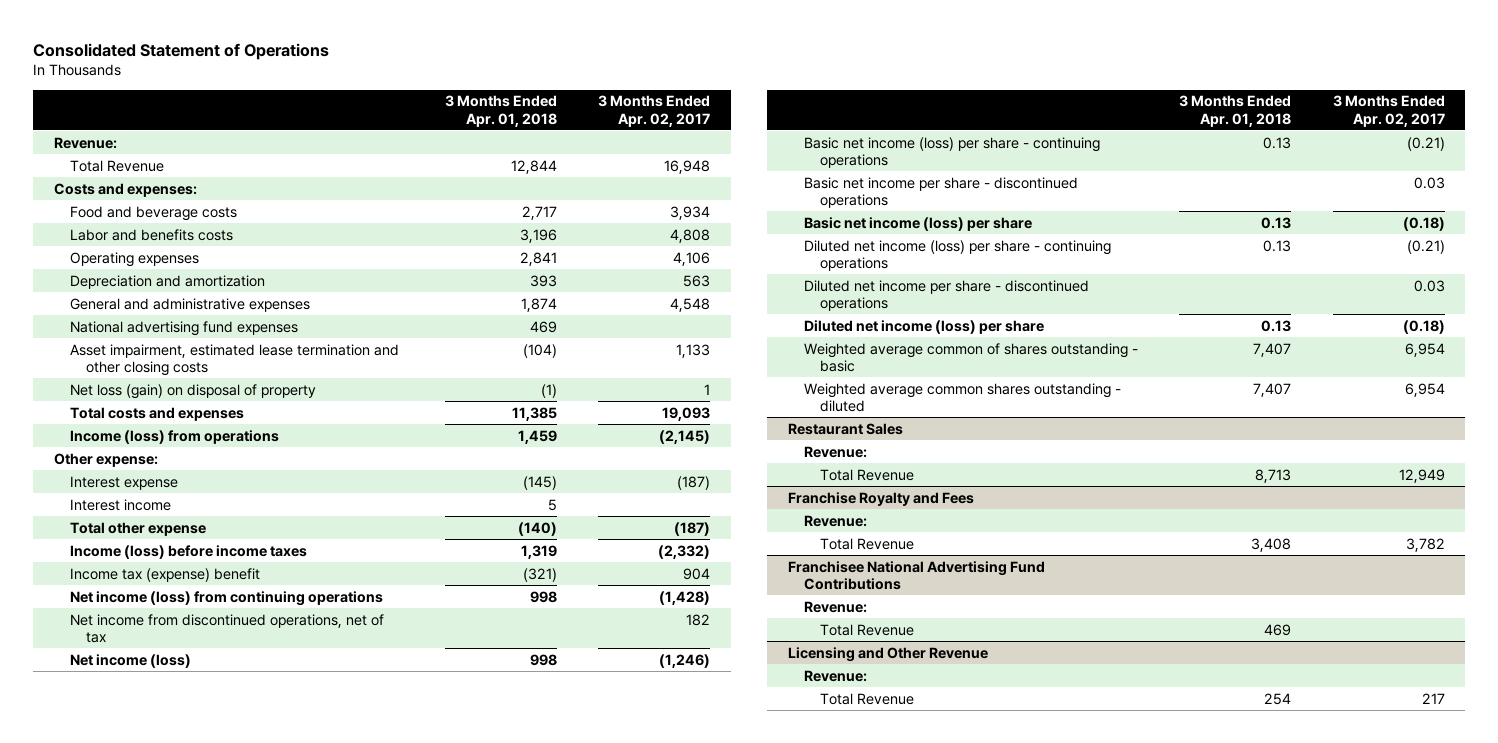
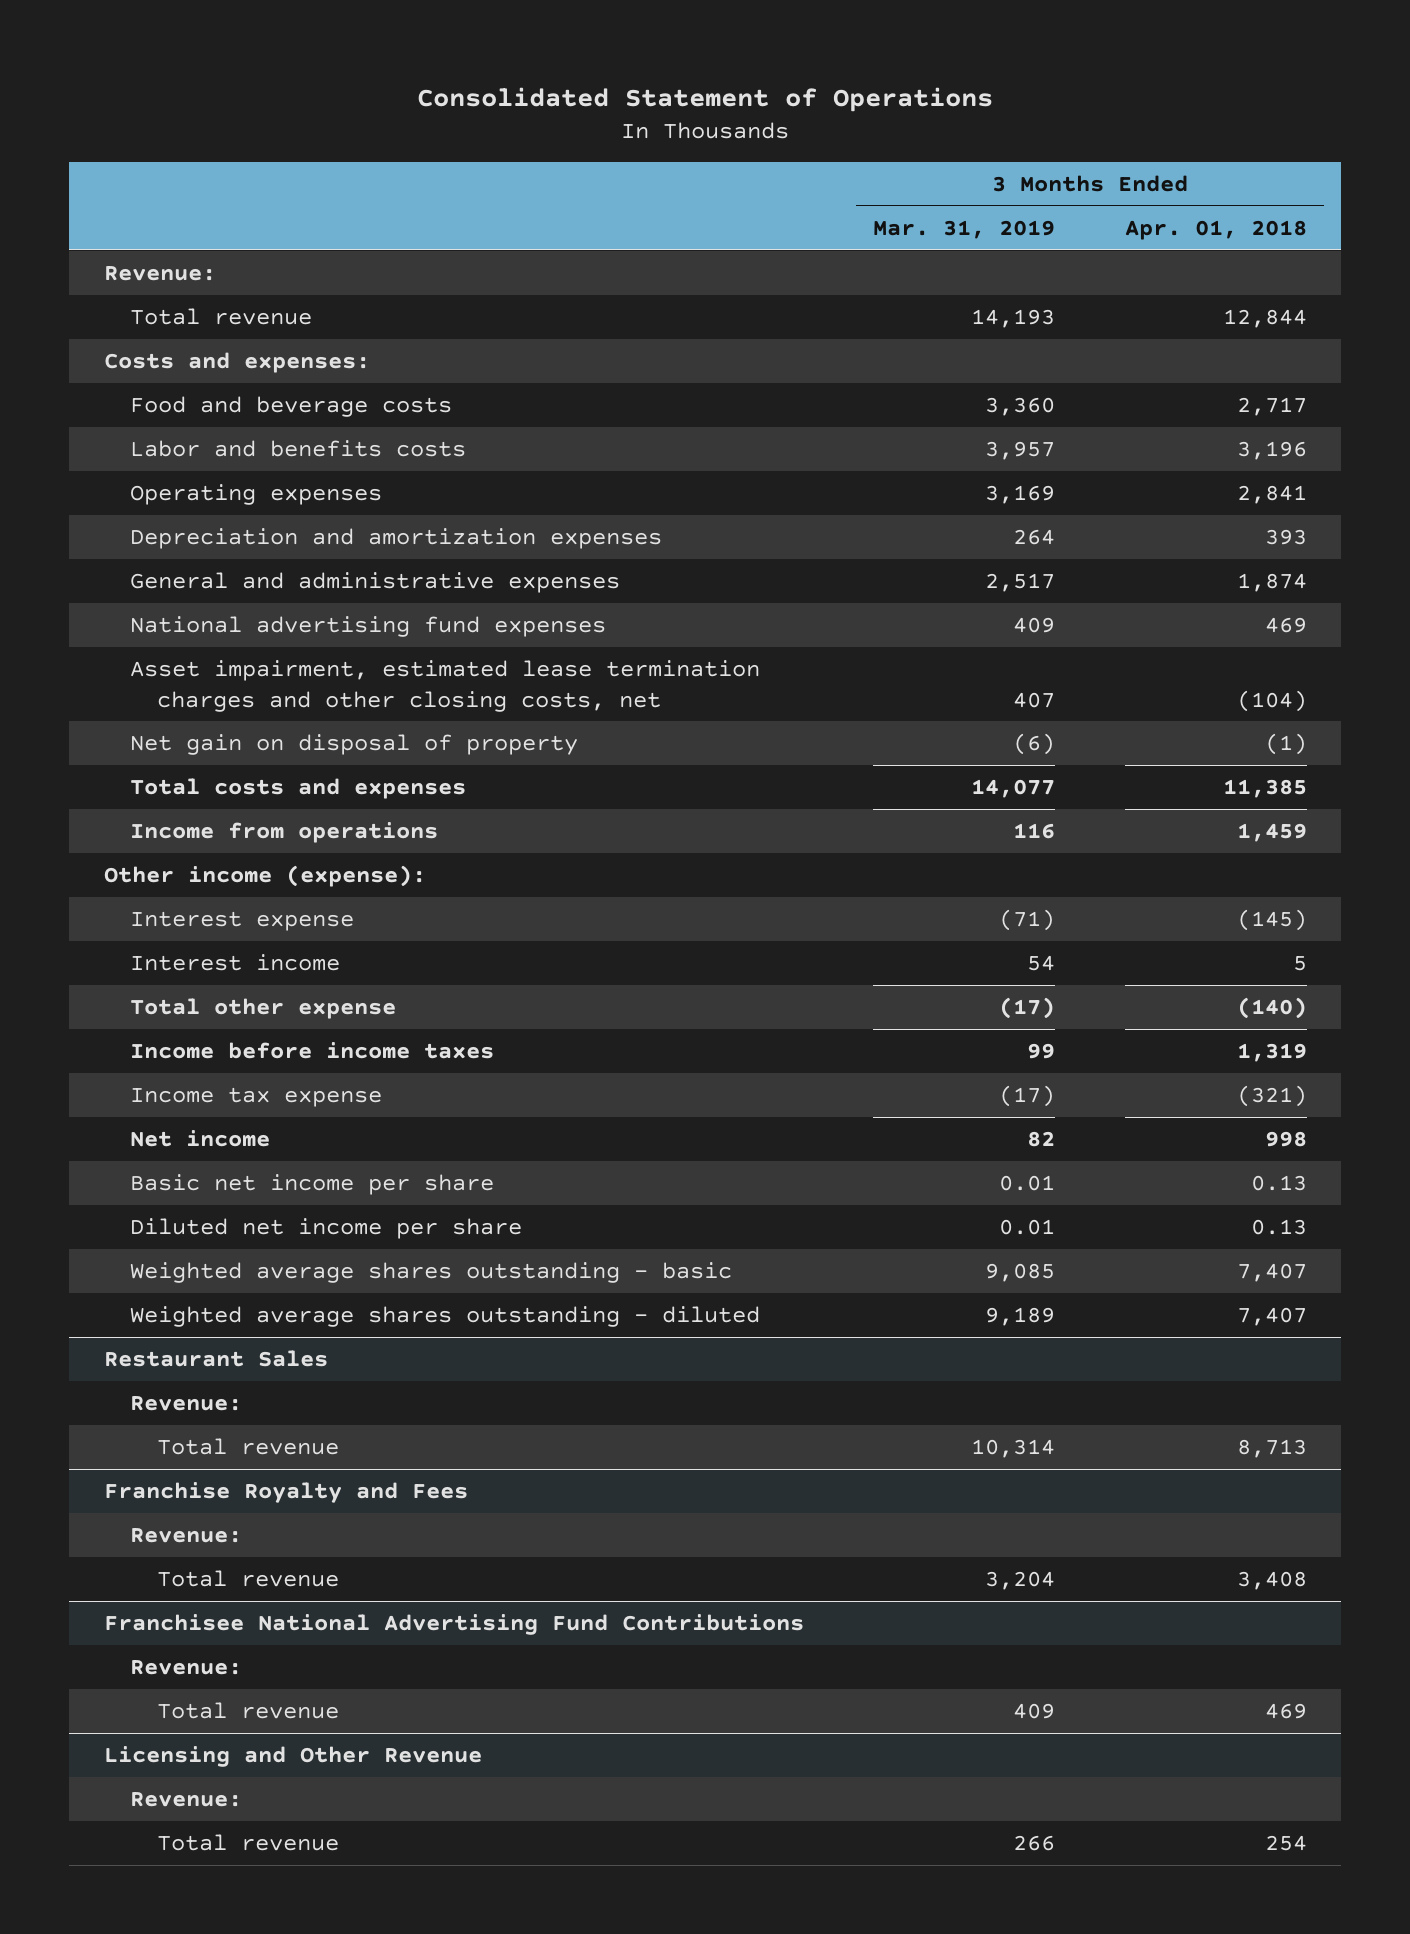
- | 3 Months Ended Apr. 01, 2018 | 3 Months Ended Apr. 02, 2017
+ | 3 Months Ended Mar. 31, 2019 | 3 Months Ended Apr. 01, 2018
- Total Revenue | 12,844 | 16,948
+ Total revenue | 14,193 | 12,844
- Depreciation and amortization | 393 | 563
+ Depreciation and amortization expenses | 264 | 393
- Asset impairment, estimated lease termination and other closing costs | (104) | 1,133
- Net loss (gain) on disposal of property | (1) | 1
+ Asset impairment, estimated lease termination charges and other closing costs, net | 407 | (104)
+ Net gain on disposal of property | (6) | (1)
- Income (loss) from operations | 1,459 | (2,145)
- Other expense:
+ Income from operations | 116 | 1,459
+ Other income (expense):
- Income (loss) before income taxes | 1,319 | (2,332)
- Income tax (expense) benefit | (321) | 904
- Net income (loss) from continuing operations | 998 | (1,428)
- Net income from discontinued operations, net of tax | | 182
- Net income (loss) | 998 | (1,246)
- Basic net income (loss) per share - continuing operations | 0.13 | (0.21)
- Basic net income per share - discontinued operations | | 0.03
- Basic net income (loss) per share | 0.13 | (0.18)
- Diluted net income (loss) per share - continuing operations | 0.13 | (0.21)
- Diluted net income per share - discontinued operations | | 0.03
- Diluted net income (loss) per share | 0.13 | (0.18)
- Weighted average common of shares outstanding - basic | 7,407 | 6,954
- Weighted average common shares outstanding - diluted | 7,407 | 6,954
+ Income before income taxes | 99 | 1,319
+ Income tax expense | (17) | (321)
+ Net income | 82 | 998
+ Basic net income per share | 0.01 | 0.13
+ Diluted net income per share | 0.01 | 0.13
+ Weighted average shares outstanding - basic | 9,085 | 7,407
+ Weighted average shares outstanding - diluted | 9,189 | 7,407
@ Restaurant Sales
- Total Revenue | 8,713 | 12,949
+ Total revenue | 10,314 | 8,713
@ Franchise Royalty and Fees
- Total Revenue | 3,408 | 3,782
+ Total revenue | 3,204 | 3,408
@ Franchisee National Advertising Fund Contributions
- Total Revenue | 469 |
+ Total revenue | 409 | 469
@ Licensing and Other Revenue
- Total Revenue | 254 | 217
+ Total revenue | 266 | 254

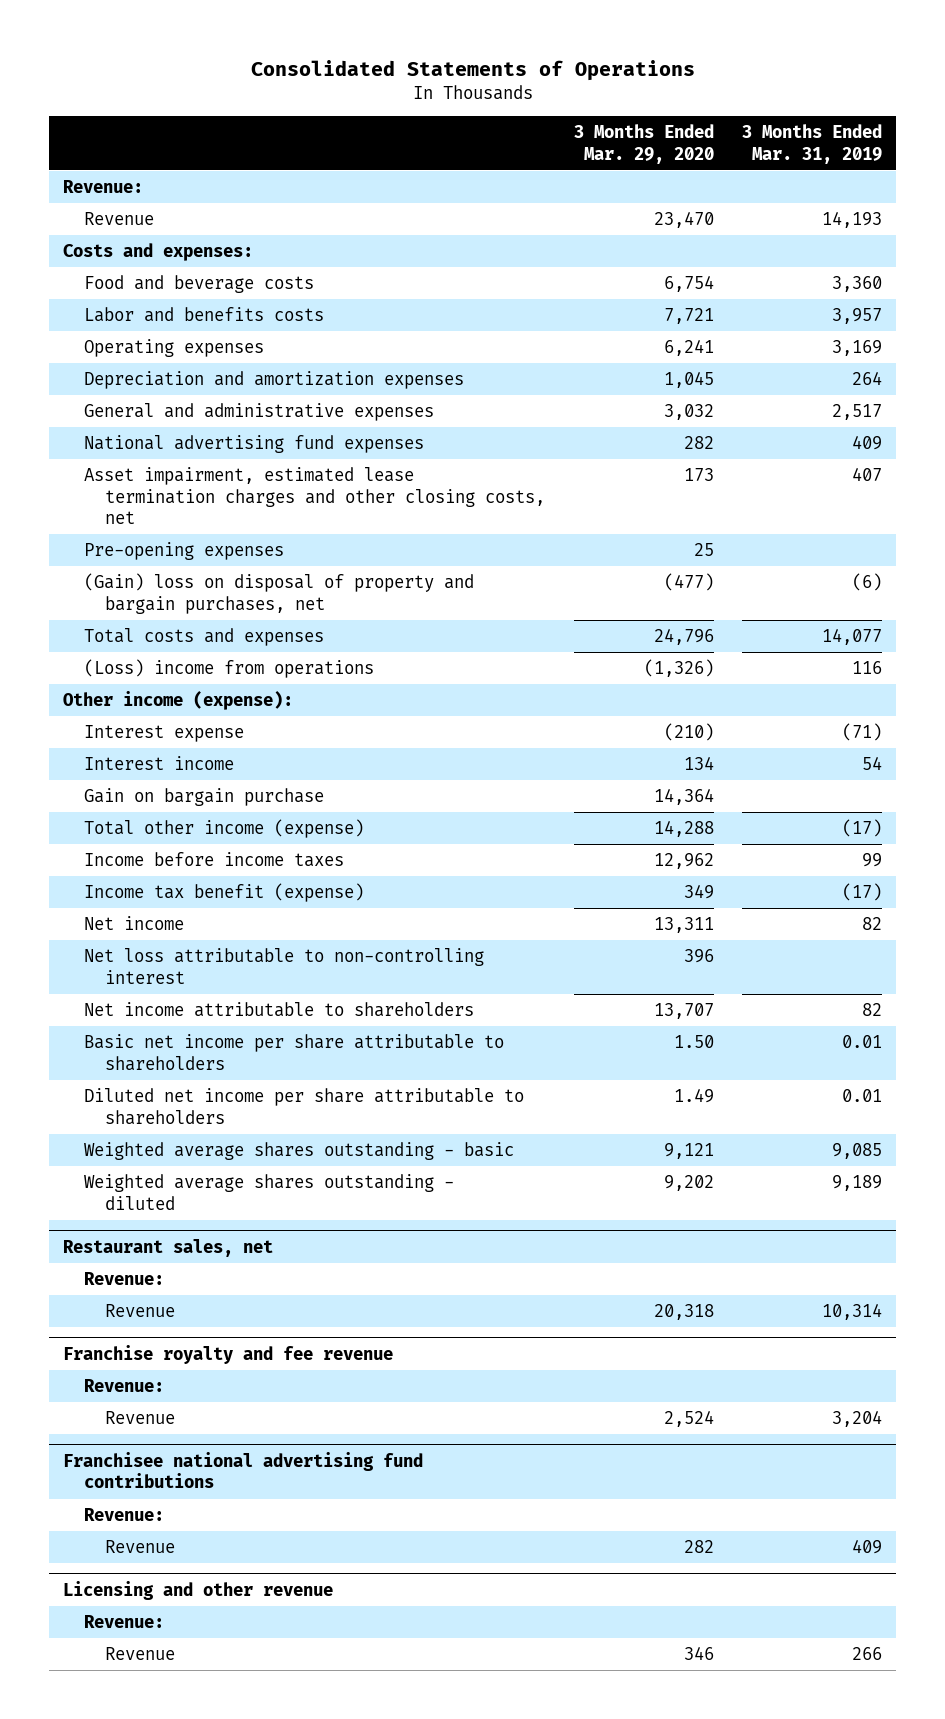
- Consolidated Statement of Operations
+ Consolidated Statements of Operations
- | 3 Months Ended Mar. 31, 2019 | 3 Months Ended Apr. 01, 2018
+ | 3 Months Ended Mar. 29, 2020 | 3 Months Ended Mar. 31, 2019
- Total revenue | 14,193 | 12,844
+ Revenue | 23,470 | 14,193
- Net gain on disposal of property | (6) | (1)
+ Pre-opening expenses | 25 |
+ (Gain) loss on disposal of property and bargain purchases, net | (477) | (6)
- Income from operations | 116 | 1,459
+ (Loss) income from operations | (1,326) | 116
- Total other expense | (17) | (140)
+ Gain on bargain purchase | 14,364 |
+ Total other income (expense) | 14,288 | (17)
- Income tax expense | (17) | (321)
+ Income tax benefit (expense) | 349 | (17)
- Basic net income per share | 0.01 | 0.13
- Diluted net income per share | 0.01 | 0.13
+ Net loss attributable to non-controlling interest | 396 |
+ Net income attributable to shareholders | 13,707 | 82
+ Basic net income per share attributable to shareholders | 1.50 | 0.01
+ Diluted net income per share attributable to shareholders | 1.49 | 0.01
- Restaurant Sales
+ Restaurant sales, net
- Total revenue | 10,314 | 8,713
- Franchise Royalty and Fees
+ Revenue | 20,318 | 10,314
+ Franchise royalty and fee revenue
- Total revenue | 3,204 | 3,408
- Franchisee National Advertising Fund Contributions
+ Revenue | 2,524 | 3,204
+ Franchisee national advertising fund contributions
- Total revenue | 409 | 469
- Licensing and Other Revenue
+ Revenue | 282 | 409
+ Licensing and other revenue
- Total revenue | 266 | 254
+ Revenue | 346 | 266

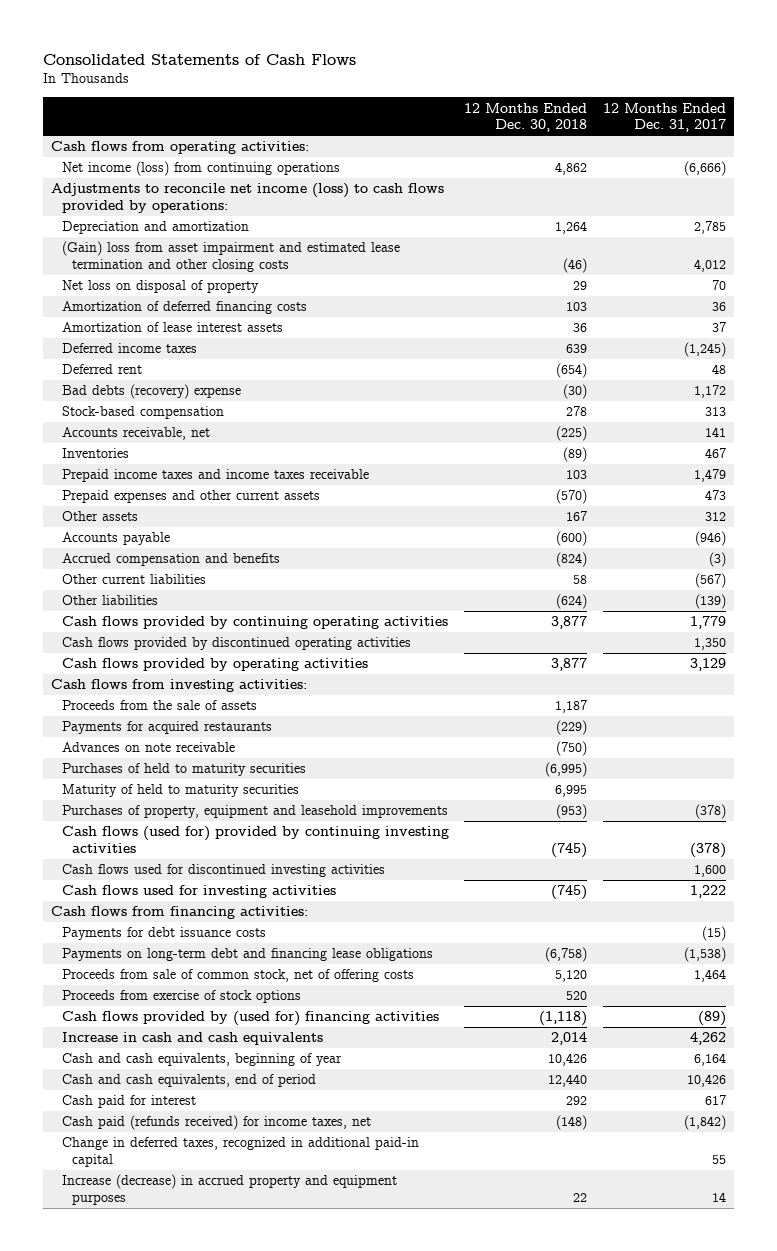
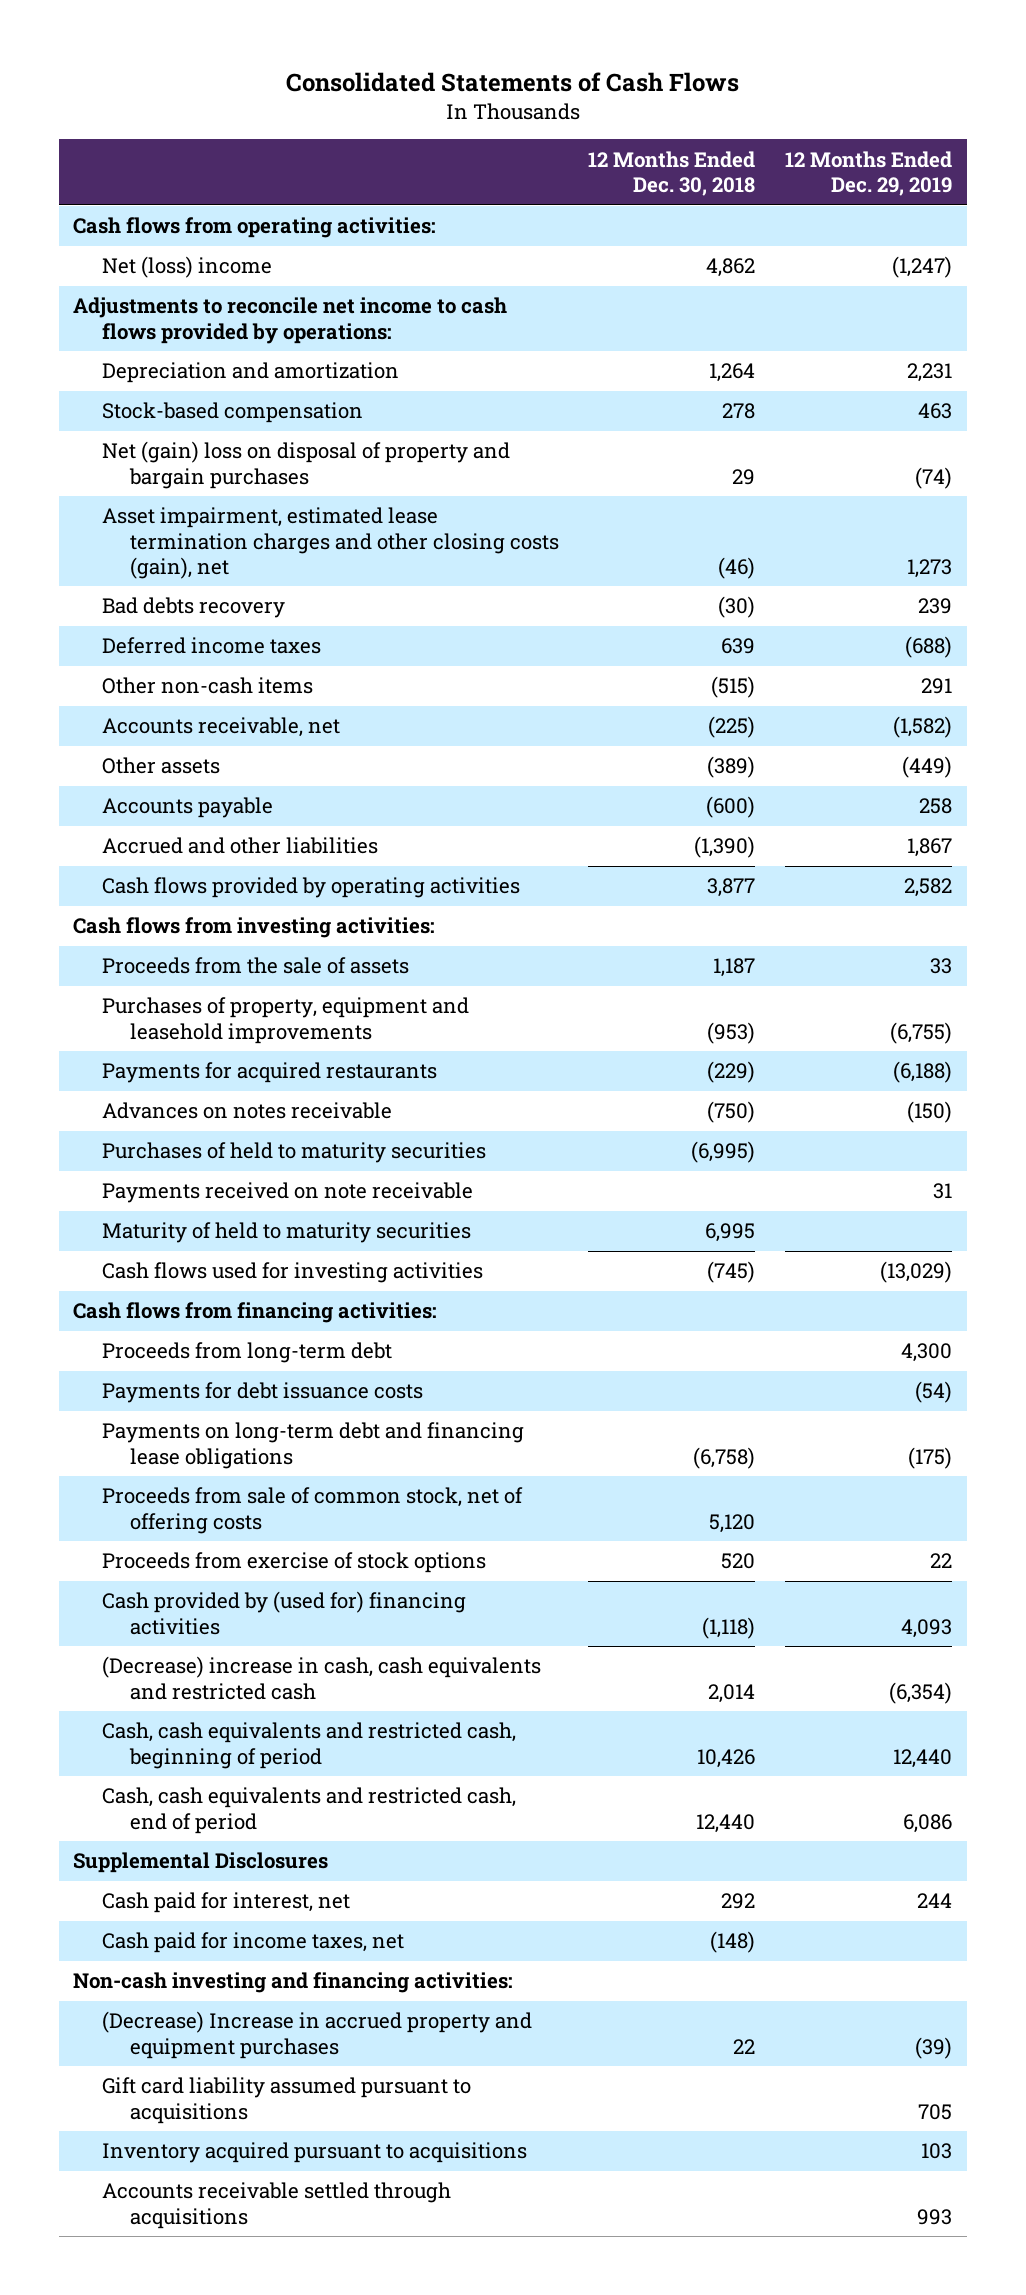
- | 12 Months Ended Dec. 30, 2018 | 12 Months Ended Dec. 31, 2017
+ | 12 Months Ended Dec. 30, 2018 | 12 Months Ended Dec. 29, 2019
- Net income (loss) from continuing operations | 4,862 | (6,666)
- Adjustments to reconcile net income (loss) to cash flows provided by operations:
+ Net (loss) income | 4,862 | (1,247)
+ Adjustments to reconcile net income to cash flows provided by operations:
- (Gain) loss from asset impairment and estimated lease termination and other closing costs | (46) | 4,012
- Net loss on disposal of property | 29 | 70
- Amortization of deferred financing costs | 103 | 36
- Amortization of lease interest assets | 36 | 37
- Deferred rent | (654) | 48
- Bad debts (recovery) expense | (30) | 1,172
+ Net (gain) loss on disposal of property and bargain purchases | 29 | (74)
+ Asset impairment, estimated lease termination charges and other closing costs (gain), net | (46) | 1,273
+ Bad debts recovery | (30) | 239
moved down: Deferred income taxes | 639 | (688)
+ Other non-cash items | (515) | 291
- Inventories | (89) | 467
- Prepaid income taxes and income taxes receivable | 103 | 1,479
- Prepaid expenses and other current assets | (570) | 473
- Other assets | 167 | 312
+ Other assets | (389) | (449)
- Accrued compensation and benefits | (824) | (3)
- Other current liabilities | 58 | (567)
- Other liabilities | (624) | (139)
- Cash flows provided by continuing operating activities | 3,877 | 1,779
- Cash flows provided by discontinued operating activities | | 1,350
+ Accrued and other liabilities | (1,390) | 1,867
moved up: Purchases of property, equipment and leasehold improvements | (953) | (6,755)
- Advances on note receivable | (750) |
+ Advances on notes receivable | (750) | (150)
+ Payments received on note receivable | | 31
- Cash flows (used for) provided by continuing investing activities | (745) | (378)
- Cash flows used for discontinued investing activities | | 1,600
+ Proceeds from long-term debt | | 4,300
- Cash flows provided by (used for) financing activities | (1,118) | (89)
- Increase in cash and cash equivalents | 2,014 | 4,262
- Cash and cash equivalents, beginning of year | 10,426 | 6,164
- Cash and cash equivalents, end of period | 12,440 | 10,426
- Cash paid for interest | 292 | 617
- Cash paid (refunds received) for income taxes, net | (148) | (1,842)
- Change in deferred taxes, recognized in additional paid-in capital | | 55
- Increase (decrease) in accrued property and equipment purposes | 22 | 14
+ Cash provided by (used for) financing activities | (1,118) | 4,093
+ (Decrease) increase in cash, cash equivalents and restricted cash | 2,014 | (6,354)
+ Cash, cash equivalents and restricted cash, beginning of period | 10,426 | 12,440
+ Cash, cash equivalents and restricted cash, end of period | 12,440 | 6,086
+ Supplemental Disclosures
+ Cash paid for interest, net | 292 | 244
+ Cash paid for income taxes, net | (148) |
+ Non-cash investing and financing activities:
+ (Decrease) Increase in accrued property and equipment purchases | 22 | (39)
+ Gift card liability assumed pursuant to acquisitions | | 705
+ Inventory acquired pursuant to acquisitions | | 103
+ Accounts receivable settled through acquisitions | | 993

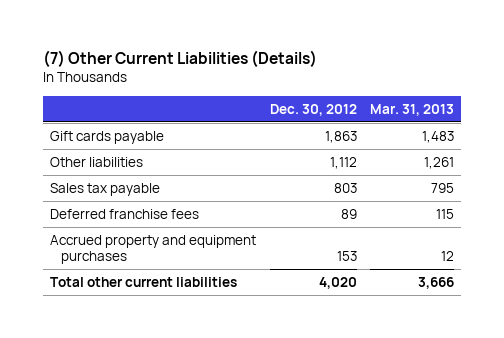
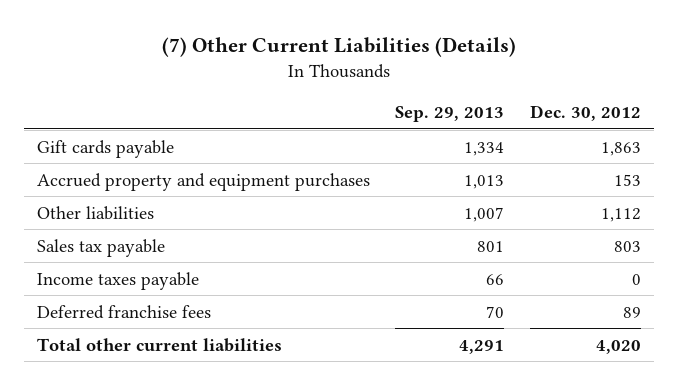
- | Dec. 30, 2012 | Mar. 31, 2013
+ | Sep. 29, 2013 | Dec. 30, 2012
moved up: Accrued property and equipment purchases | 1,013 | 153
+ Income taxes payable | 66 | 0

